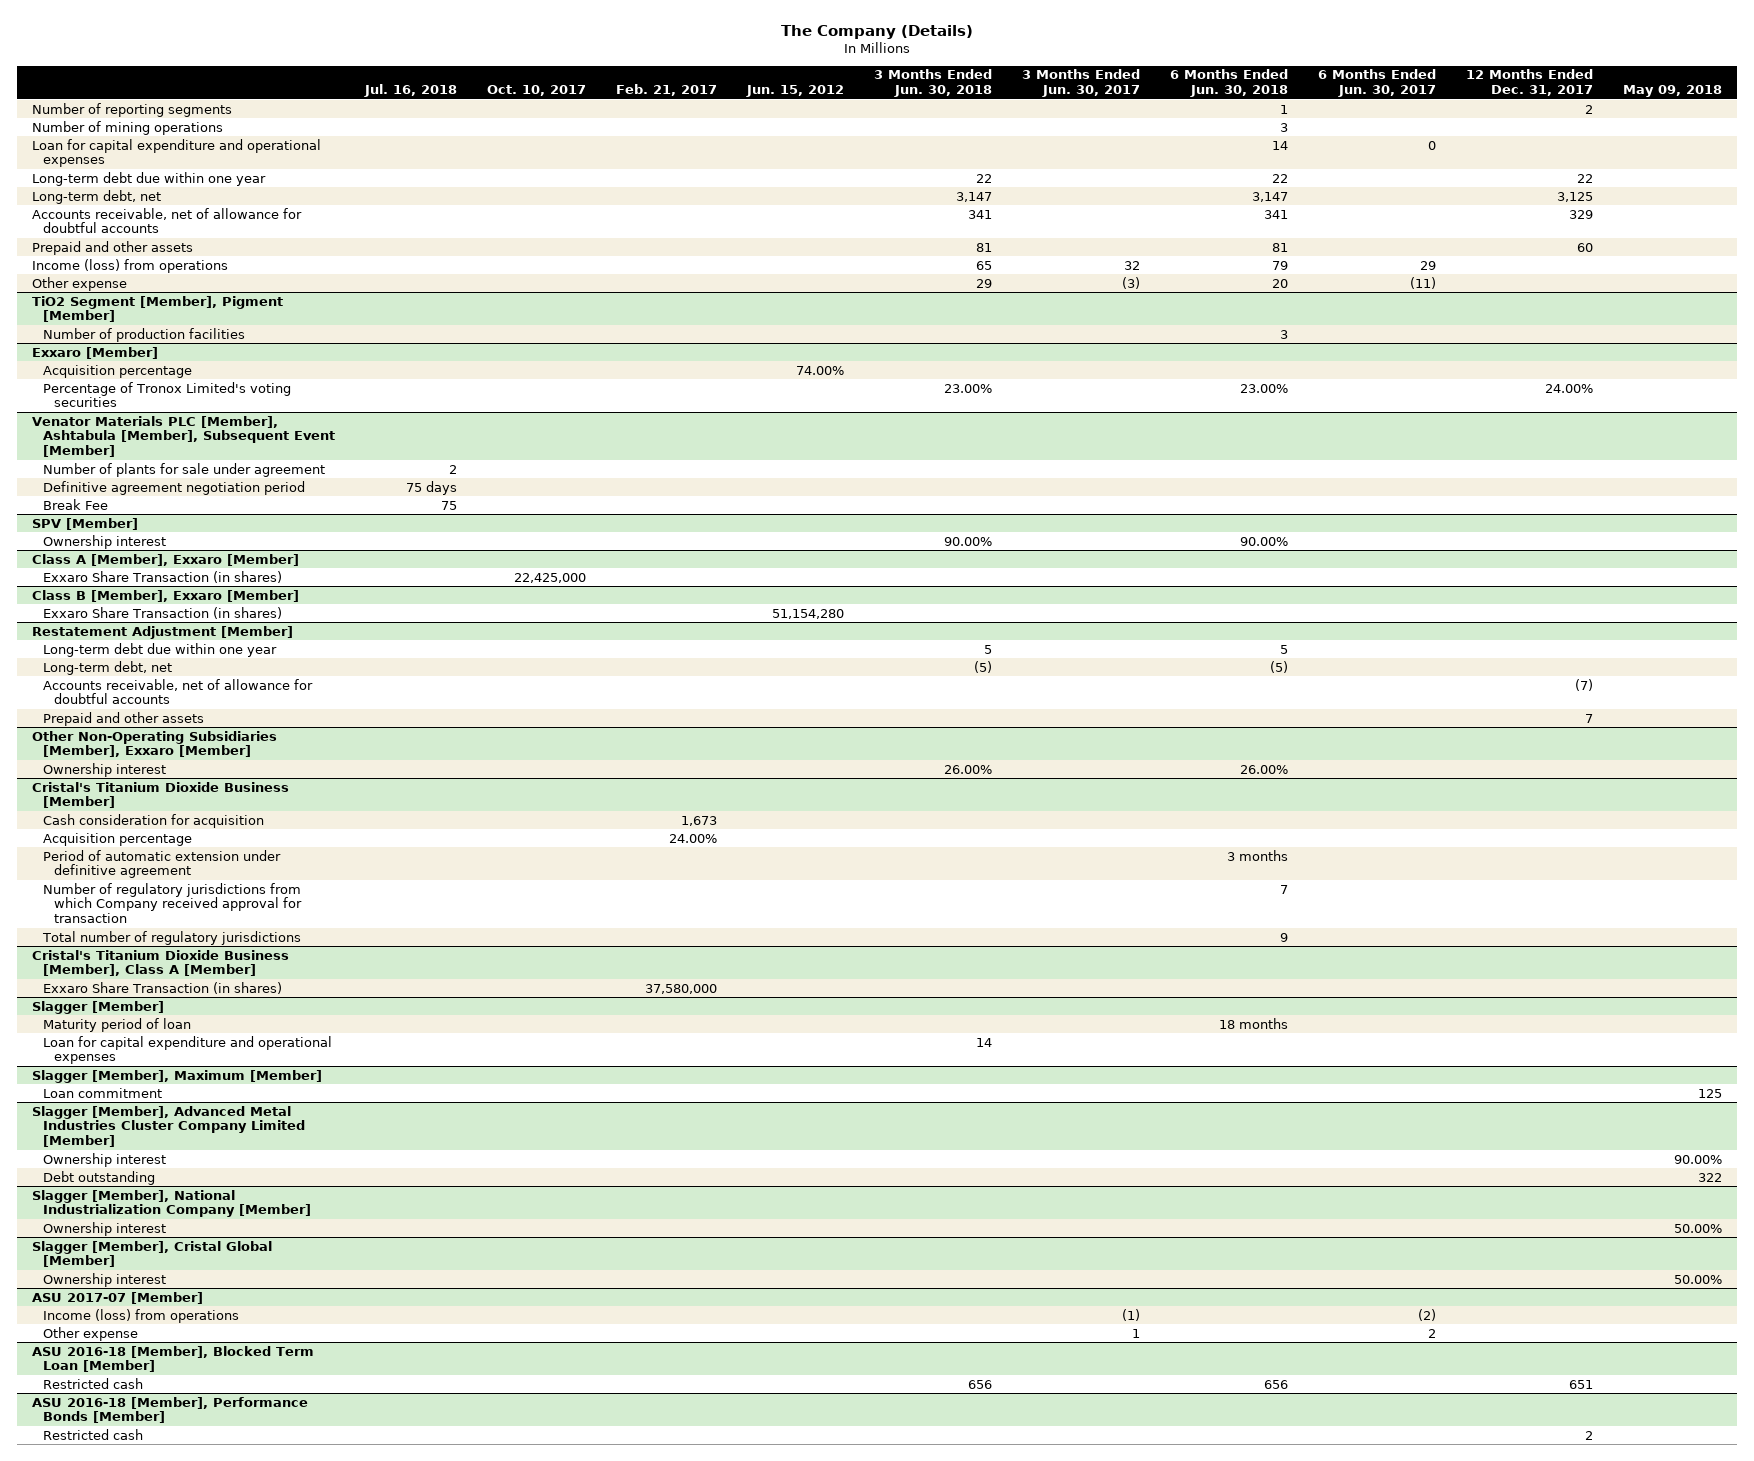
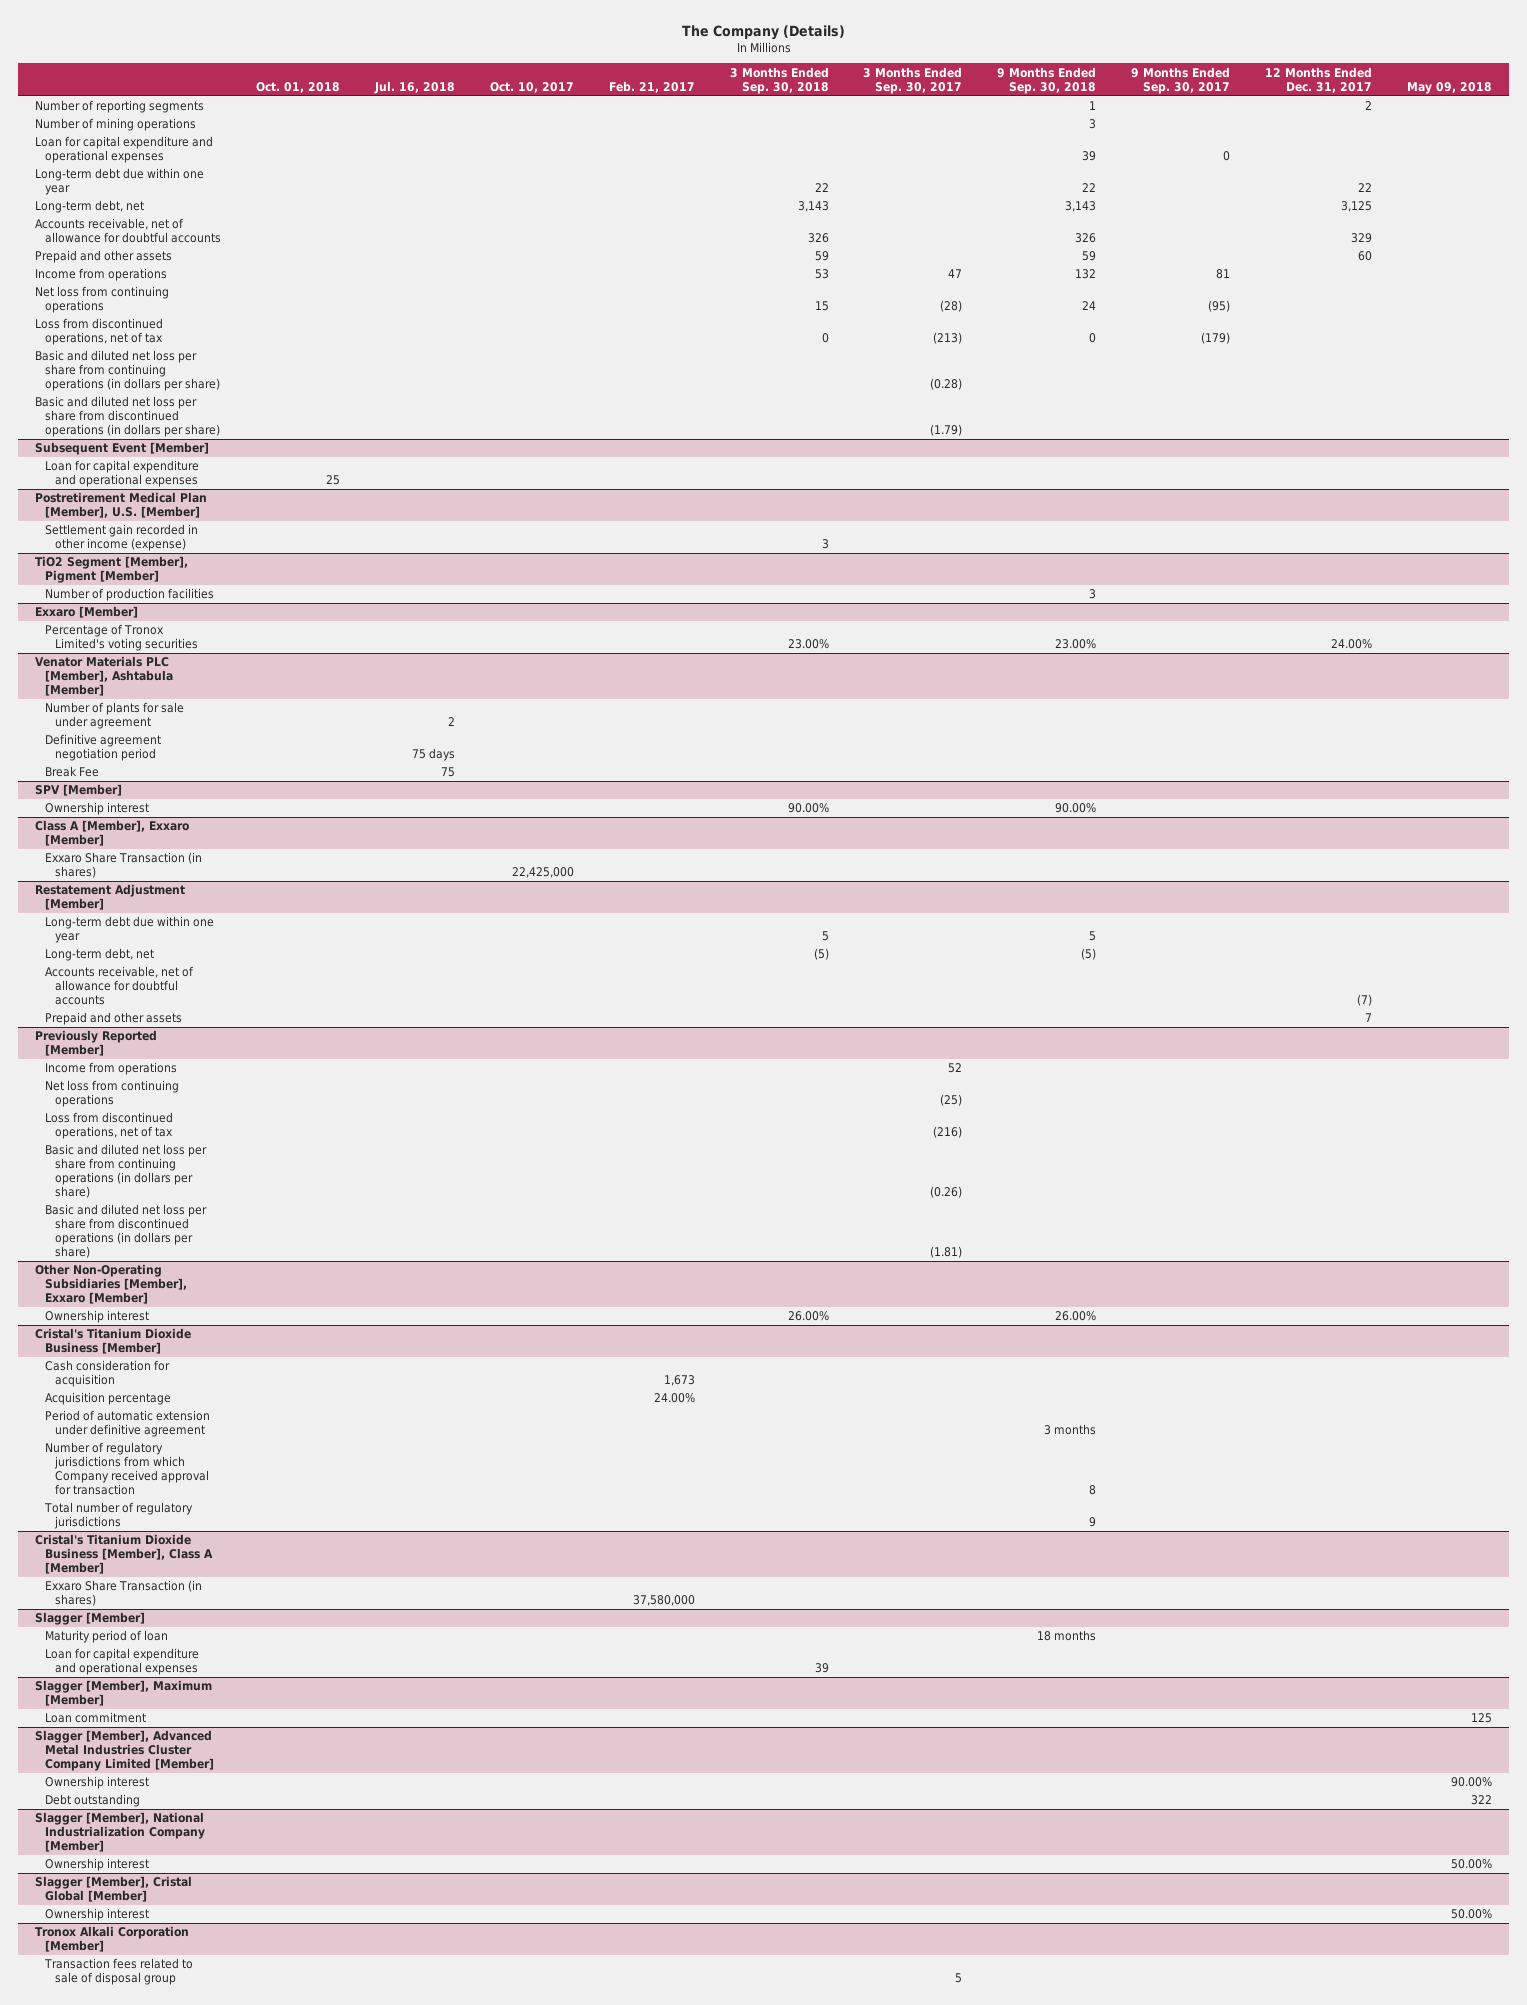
- | Jul. 16, 2018 | Oct. 10, 2017 | Feb. 21, 2017 | Jun. 15, 2012 | 3 Months Ended Jun. 30, 2018 | 3 Months Ended Jun. 30, 2017 | 6 Months Ended Jun. 30, 2018 | 6 Months Ended Jun. 30, 2017 | 12 Months Ended Dec. 31, 2017 | May 09, 2018
+ | Oct. 01, 2018 | Jul. 16, 2018 | Oct. 10, 2017 | Feb. 21, 2017 | 3 Months Ended Sep. 30, 2018 | 3 Months Ended Sep. 30, 2017 | 9 Months Ended Sep. 30, 2018 | 9 Months Ended Sep. 30, 2017 | 12 Months Ended Dec. 31, 2017 | May 09, 2018
- Income (loss) from operations | | | | | 65 | 32 | 79 | 29 | |
- Other expense | | | | | 29 | (3) | 20 | (11) | |
+ Income from operations | | | | | 53 | 47 | 132 | 81 | |
+ Net loss from continuing operations | | | | | 15 | (28) | 24 | (95) | |
+ Loss from discontinued operations, net of tax | | | | | 0 | (213) | 0 | (179) | |
+ Basic and diluted net loss per share from continuing operations (in dollars per share) | | | | | | (0.28) | | | |
+ Basic and diluted net loss per share from discontinued operations (in dollars per share) | | | | | | (1.79) | | | |
+ Subsequent Event [Member]
+ Loan for capital expenditure and operational expenses | 25 | | | | | | | | |
+ Postretirement Medical Plan [Member], U.S. [Member]
+ Settlement gain recorded in other income (expense) | | | | | 3 | | | | |
@ Exxaro [Member]
- Acquisition percentage | | | | 74.00% | | | | | |
- Venator Materials PLC [Member], Ashtabula [Member], Subsequent Event [Member]
+ Venator Materials PLC [Member], Ashtabula [Member]
- Class B [Member], Exxaro [Member]
- Exxaro Share Transaction (in shares) | | | | 51,154,280 | | | | | |
+ Previously Reported [Member]
+ Income from operations | | | | | | 52 | | | |
+ Net loss from continuing operations | | | | | | (25) | | | |
+ Loss from discontinued operations, net of tax | | | | | | (216) | | | |
+ Basic and diluted net loss per share from continuing operations (in dollars per share) | | | | | | (0.26) | | | |
+ Basic and diluted net loss per share from discontinued operations (in dollars per share) | | | | | | (1.81) | | | |
- ASU 2017-07 [Member]
- Income (loss) from operations | | | | | | (1) | | (2) | |
- Other expense | | | | | | 1 | | 2 | |
- ASU 2016-18 [Member], Blocked Term Loan [Member]
- Restricted cash | | | | | 656 | | 656 | | 651 |
- ASU 2016-18 [Member], Performance Bonds [Member]
- Restricted cash | | | | | | | | | 2 |
+ Tronox Alkali Corporation [Member]
+ Transaction fees related to sale of disposal group | | | | | | 5 | | | |

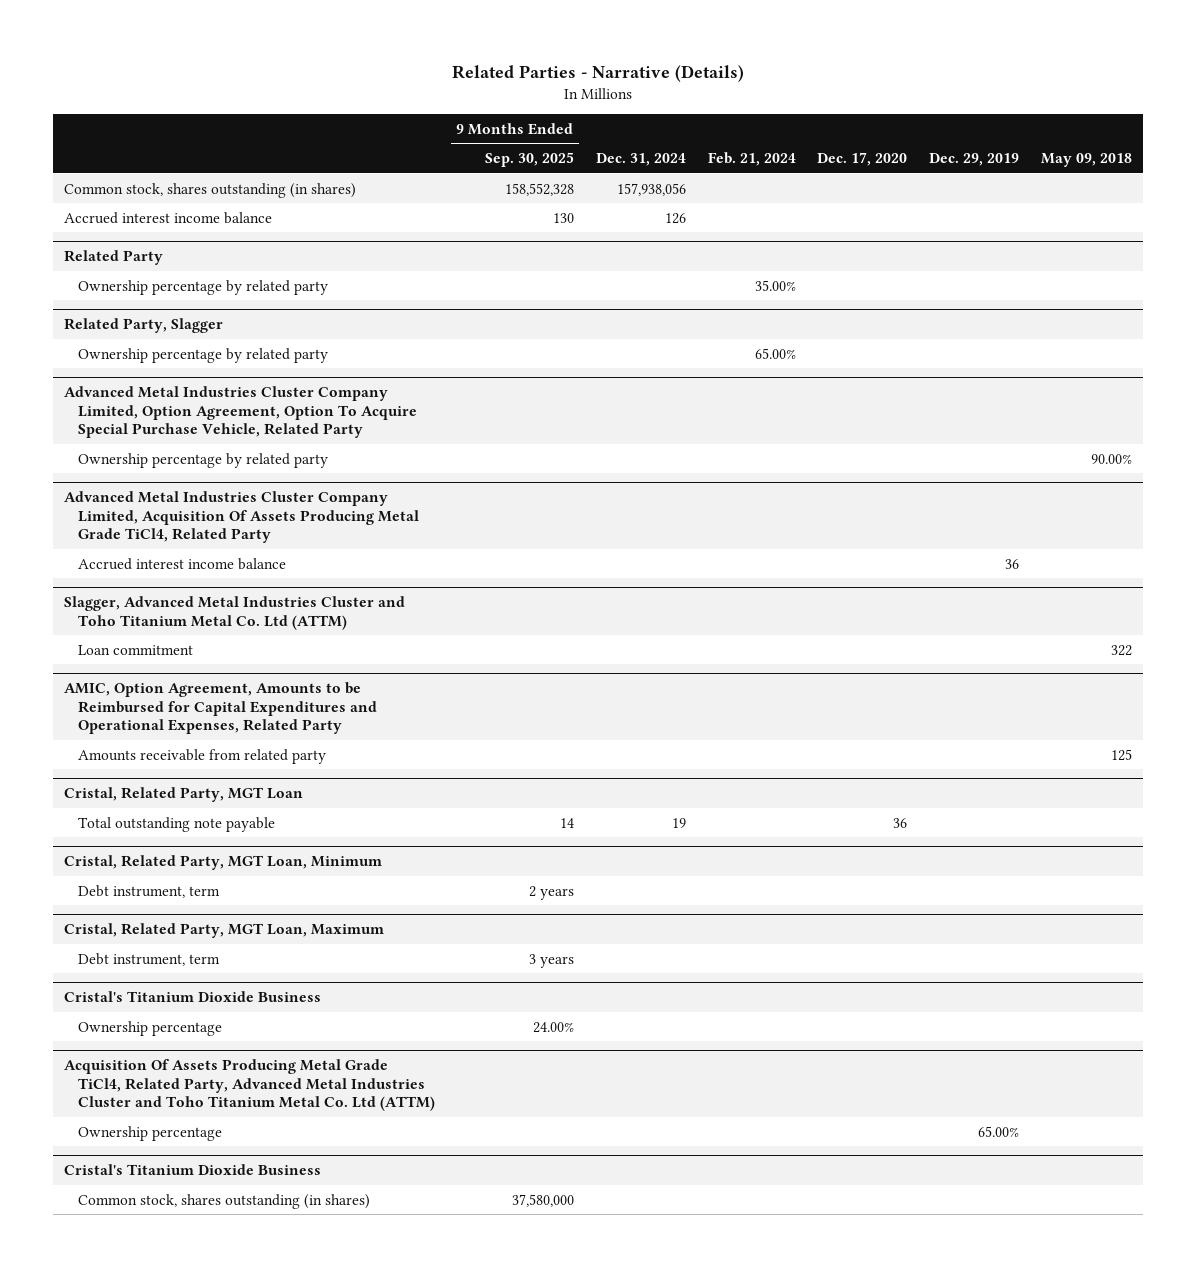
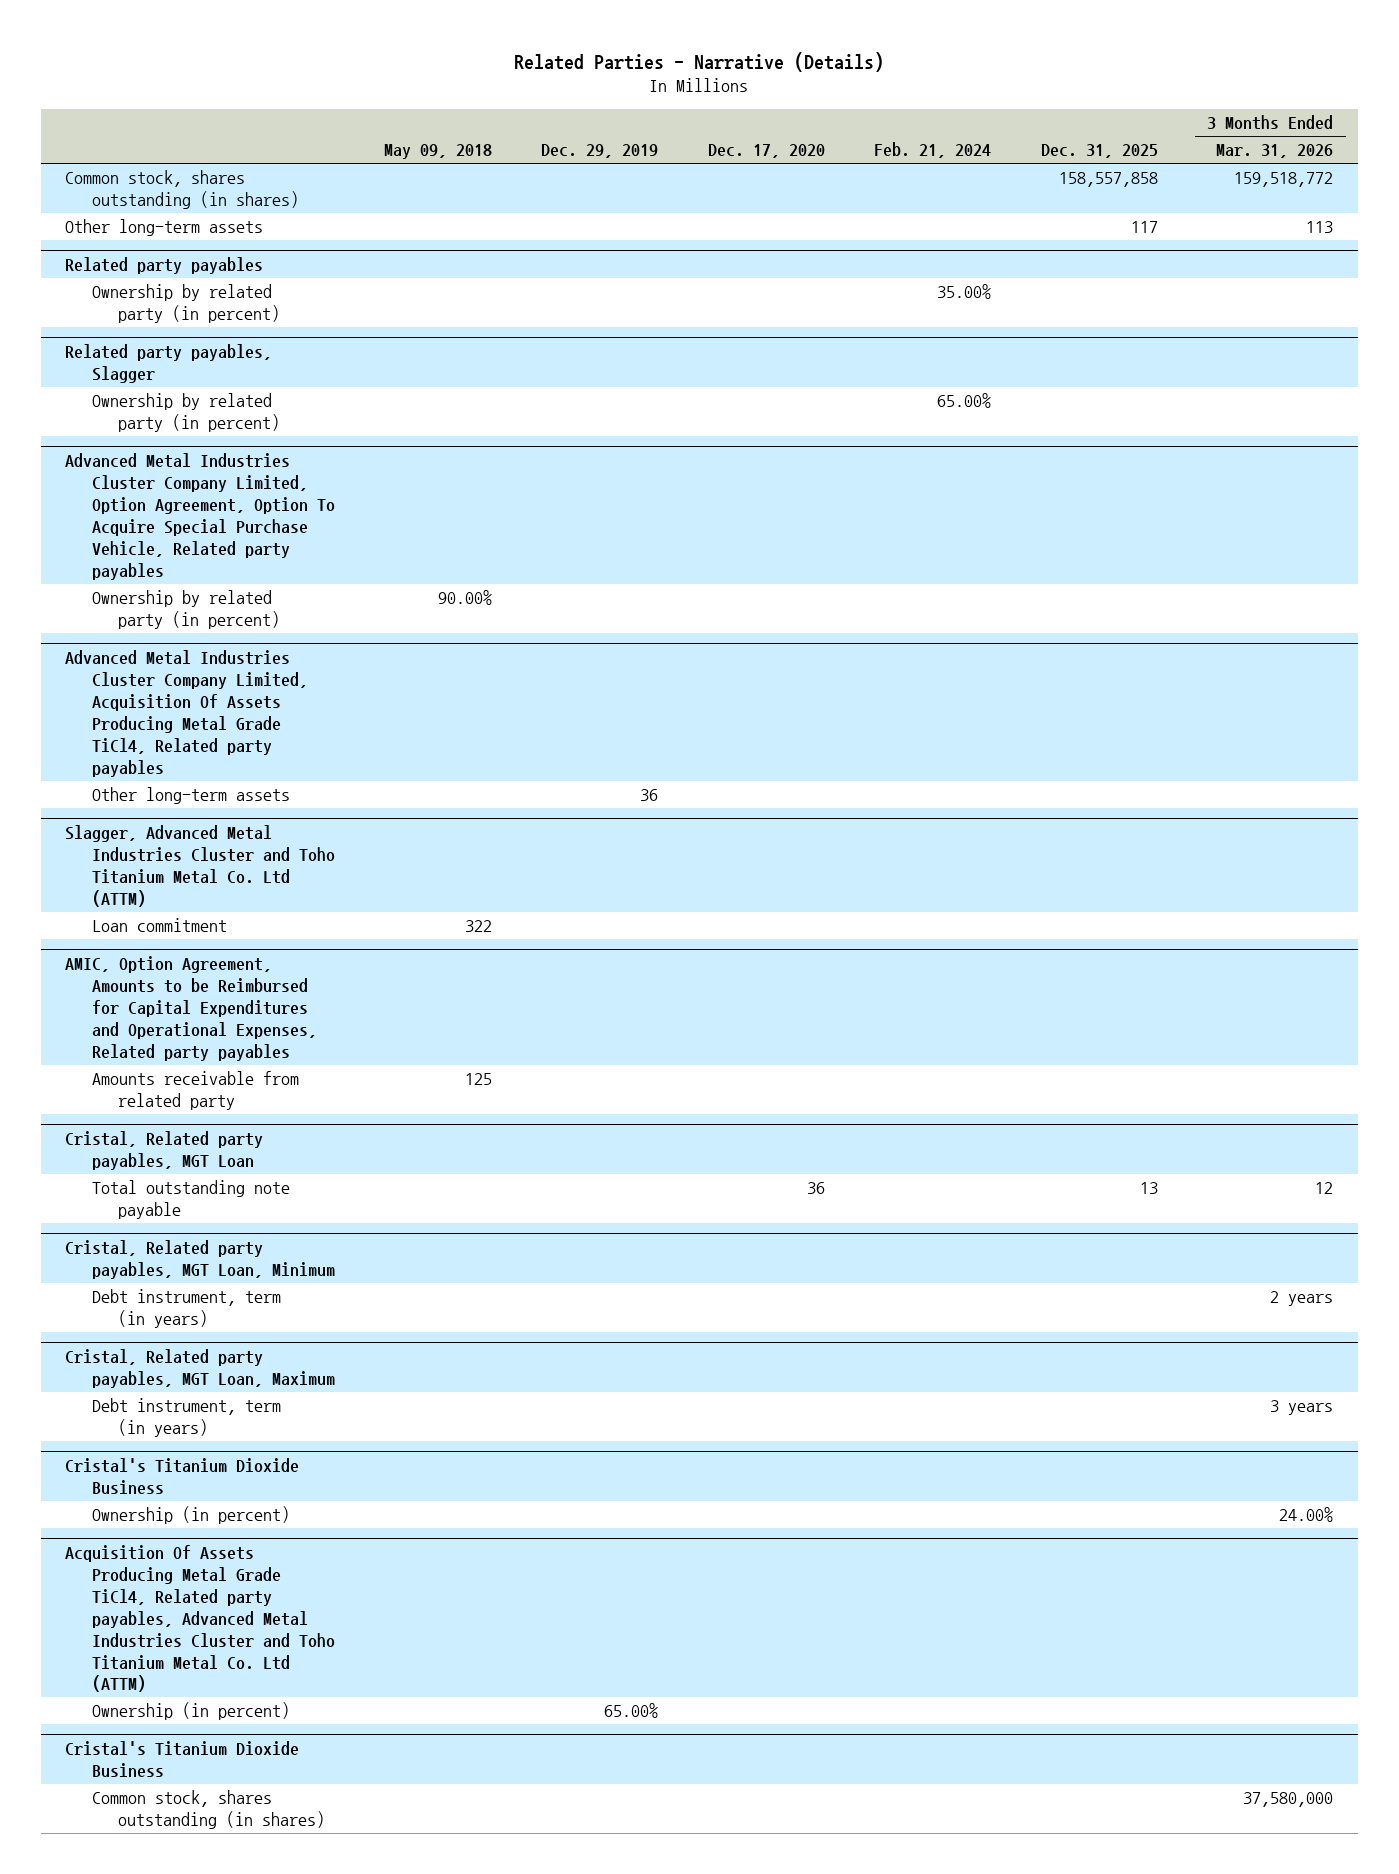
- | 9 Months Ended Sep. 30, 2025 | Dec. 31, 2024 | Feb. 21, 2024 | Dec. 17, 2020 | Dec. 29, 2019 | May 09, 2018
+ | May 09, 2018 | Dec. 29, 2019 | Dec. 17, 2020 | Feb. 21, 2024 | Dec. 31, 2025 | 3 Months Ended Mar. 31, 2026
- Accrued interest income balance | 130 | 126 | | | |
- Related Party
- Ownership percentage by related party | | | 35.00% | | |
- Related Party, Slagger
- Ownership percentage by related party | | | 65.00% | | |
- Advanced Metal Industries Cluster Company Limited, Option Agreement, Option To Acquire Special Purchase Vehicle, Related Party
- Ownership percentage by related party | | | | | | 90.00%
- Advanced Metal Industries Cluster Company Limited, Acquisition Of Assets Producing Metal Grade TiCl4, Related Party
- Accrued interest income balance | | | | | 36 |
+ Other long-term assets | | | | | 117 | 113
+ Related party payables
+ Ownership by related party (in percent) | | | | 35.00% | |
+ Related party payables, Slagger
+ Ownership by related party (in percent) | | | | 65.00% | |
+ Advanced Metal Industries Cluster Company Limited, Option Agreement, Option To Acquire Special Purchase Vehicle, Related party payables
+ Ownership by related party (in percent) | 90.00% | | | | |
+ Advanced Metal Industries Cluster Company Limited, Acquisition Of Assets Producing Metal Grade TiCl4, Related party payables
+ Other long-term assets | | 36 | | | |
- AMIC, Option Agreement, Amounts to be Reimbursed for Capital Expenditures and Operational Expenses, Related Party
+ AMIC, Option Agreement, Amounts to be Reimbursed for Capital Expenditures and Operational Expenses, Related party payables
- Cristal, Related Party, MGT Loan
+ Cristal, Related party payables, MGT Loan
- Cristal, Related Party, MGT Loan, Minimum
- Debt instrument, term | 2 years | | | | |
- Cristal, Related Party, MGT Loan, Maximum
- Debt instrument, term | 3 years | | | | |
+ Cristal, Related party payables, MGT Loan, Minimum
+ Debt instrument, term (in years) | | | | | | 2 years
+ Cristal, Related party payables, MGT Loan, Maximum
+ Debt instrument, term (in years) | | | | | | 3 years
@ Cristal's Titanium Dioxide Business
- Ownership percentage | 24.00% | | | | |
- Acquisition Of Assets Producing Metal Grade TiCl4, Related Party, Advanced Metal Industries Cluster and Toho Titanium Metal Co. Ltd (ATTM)
- Ownership percentage | | | | | 65.00% |
@ Cristal's Titanium Dioxide Business
+ Ownership (in percent) | | | | | | 24.00%
+ Acquisition Of Assets Producing Metal Grade TiCl4, Related party payables, Advanced Metal Industries Cluster and Toho Titanium Metal Co. Ltd (ATTM)
+ Ownership (in percent) | | 65.00% | | | |

